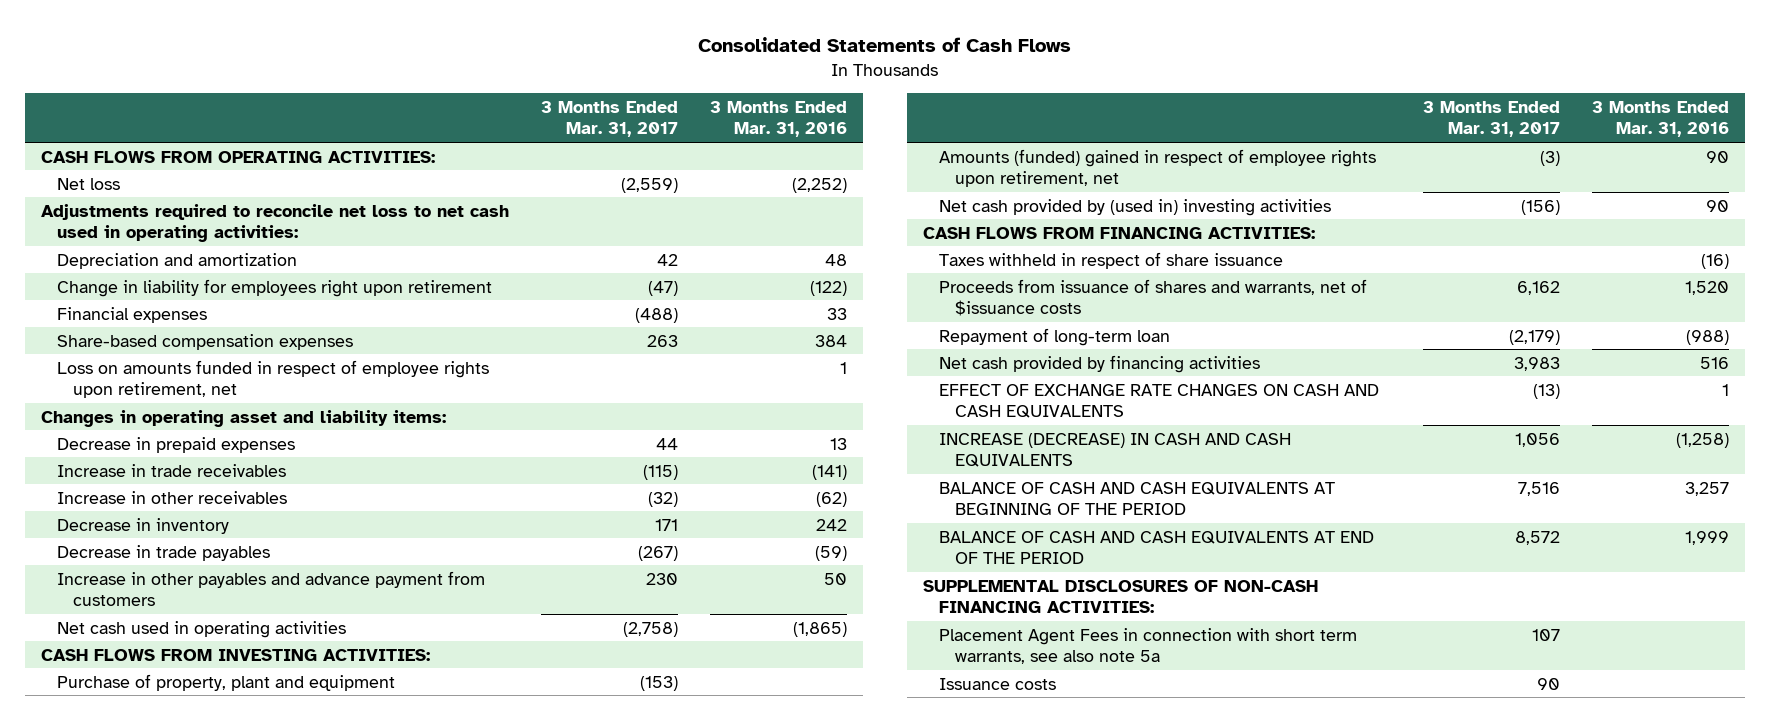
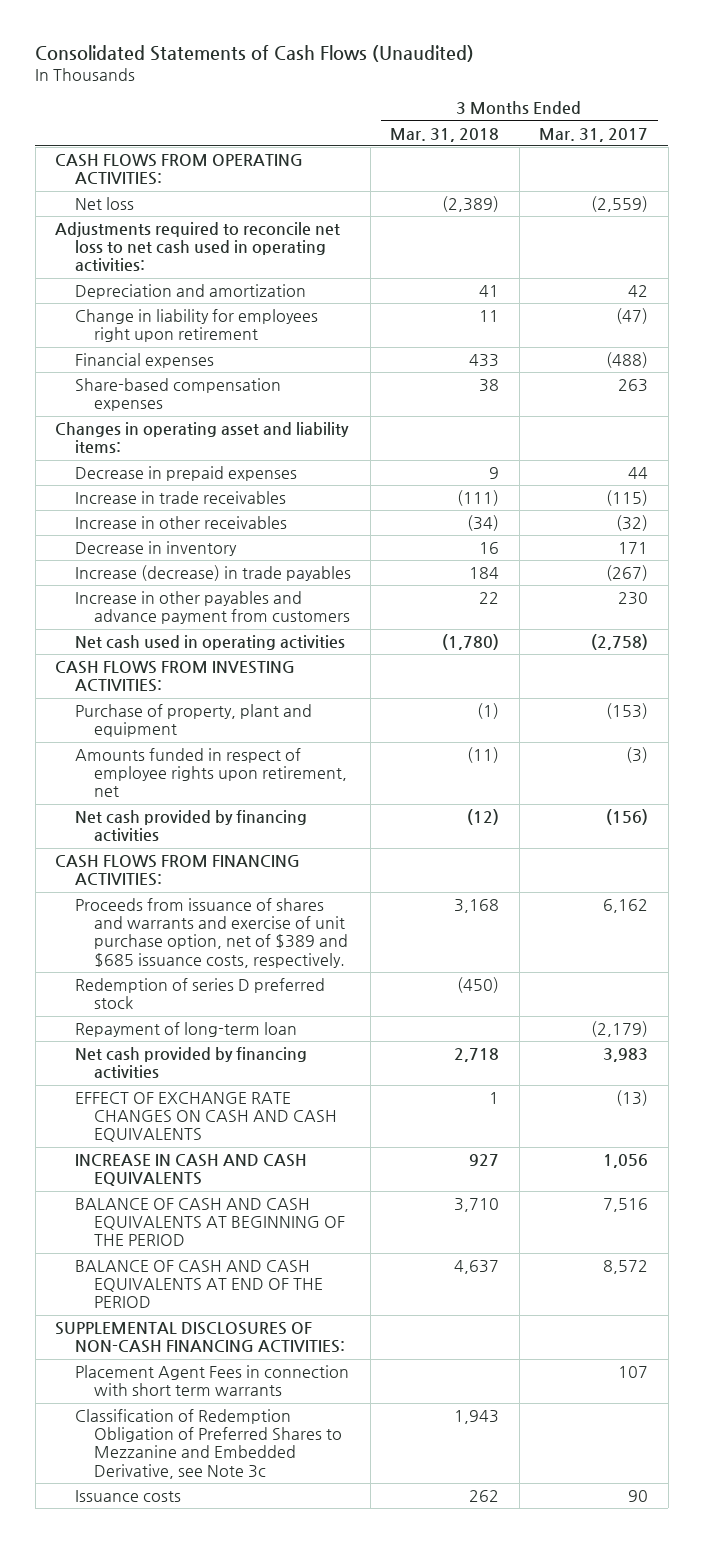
- Consolidated Statements of Cash Flows
+ Consolidated Statements of Cash Flows (Unaudited)
- | 3 Months Ended Mar. 31, 2017 | 3 Months Ended Mar. 31, 2016
+ | 3 Months Ended Mar. 31, 2018 | 3 Months Ended Mar. 31, 2017
- Loss on amounts funded in respect of employee rights upon retirement, net | | 1
- Decrease in trade payables | (267) | (59)
+ Increase (decrease) in trade payables | 184 | (267)
- Amounts (funded) gained in respect of employee rights upon retirement, net | (3) | 90
- Net cash provided by (used in) investing activities | (156) | 90
+ Amounts funded in respect of employee rights upon retirement, net | (11) | (3)
+ Net cash provided by financing activities | (12) | (156)
- Taxes withheld in respect of share issuance | | (16)
- Proceeds from issuance of shares and warrants, net of $issuance costs | 6,162 | 1,520
+ Proceeds from issuance of shares and warrants and exercise of unit purchase option, net of $389 and $685 issuance costs, respectively. | 3,168 | 6,162
+ Redemption of series D preferred stock | (450) |
- INCREASE (DECREASE) IN CASH AND CASH EQUIVALENTS | 1,056 | (1,258)
+ INCREASE IN CASH AND CASH EQUIVALENTS | 927 | 1,056
- Placement Agent Fees in connection with short term warrants, see also note 5a | 107 |
+ Placement Agent Fees in connection with short term warrants | | 107
+ Classification of Redemption Obligation of Preferred Shares to Mezzanine and Embedded Derivative, see Note 3c | 1,943 |

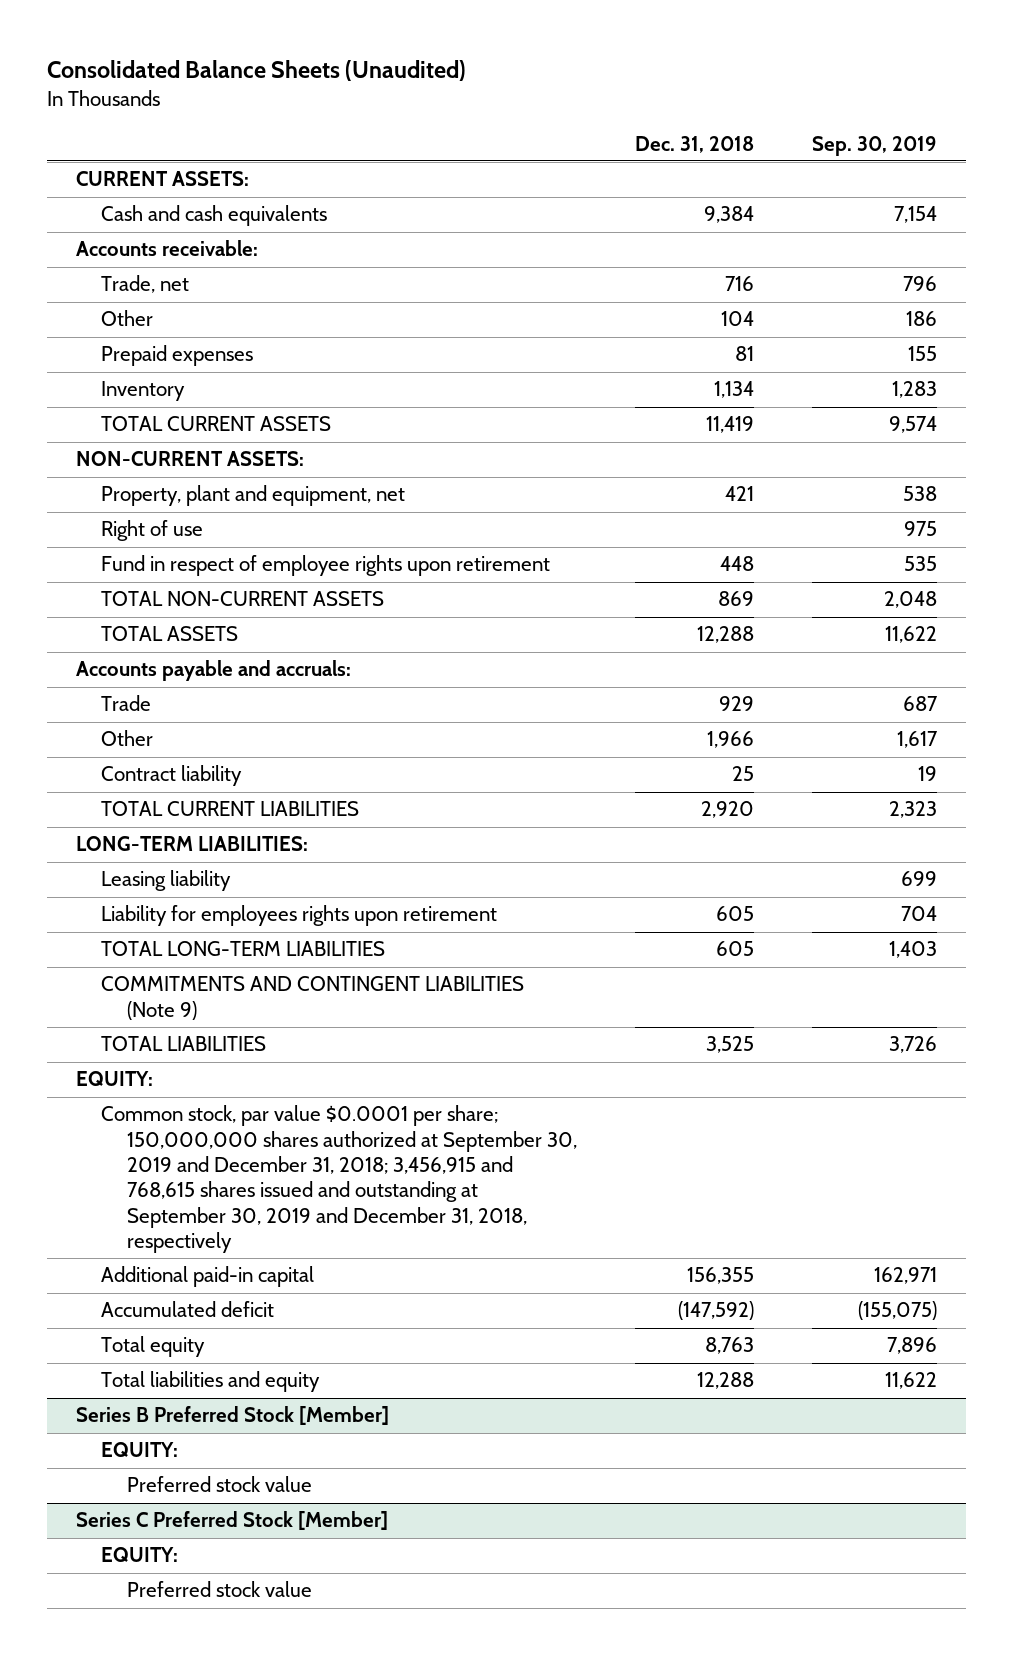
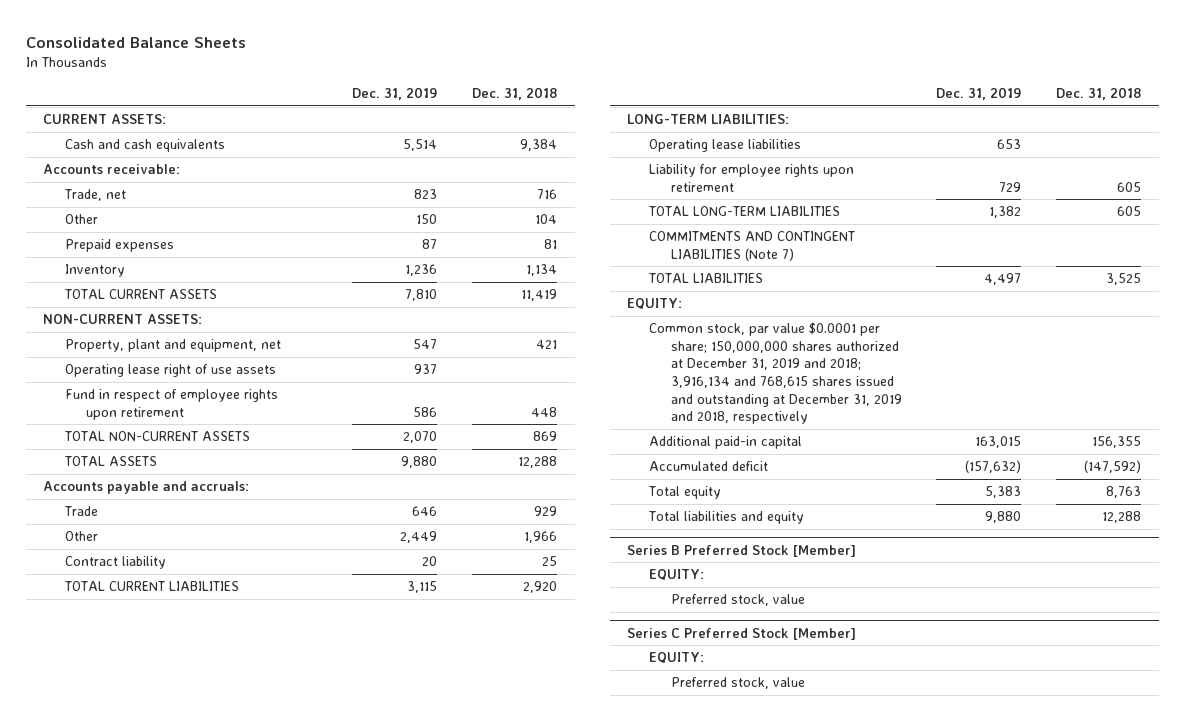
- Consolidated Balance Sheets (Unaudited)
+ Consolidated Balance Sheets
- | Dec. 31, 2018 | Sep. 30, 2019
+ | Dec. 31, 2019 | Dec. 31, 2018
- Right of use | | 975
+ Operating lease right of use assets | 937 |
- Leasing liability | | 699
- Liability for employees rights upon retirement | 605 | 704
+ Operating lease liabilities | 653 |
+ Liability for employee rights upon retirement | 729 | 605
- COMMITMENTS AND CONTINGENT LIABILITIES (Note 9)
+ COMMITMENTS AND CONTINGENT LIABILITIES (Note 7)
- Common stock, par value $0.0001 per share; 150,000,000 shares authorized at September 30, 2019 and December 31, 2018; 3,456,915 and 768,615 shares issued and outstanding at September 30, 2019 and December 31, 2018, respectively
+ Common stock, par value $0.0001 per share; 150,000,000 shares authorized at December 31, 2019 and 2018; 3,916,134 and 768,615 shares issued and outstanding at December 31, 2019 and 2018, respectively
@ Series B Preferred Stock [Member]
- Preferred stock value
+ Preferred stock, value
@ Series C Preferred Stock [Member]
- Preferred stock value
+ Preferred stock, value

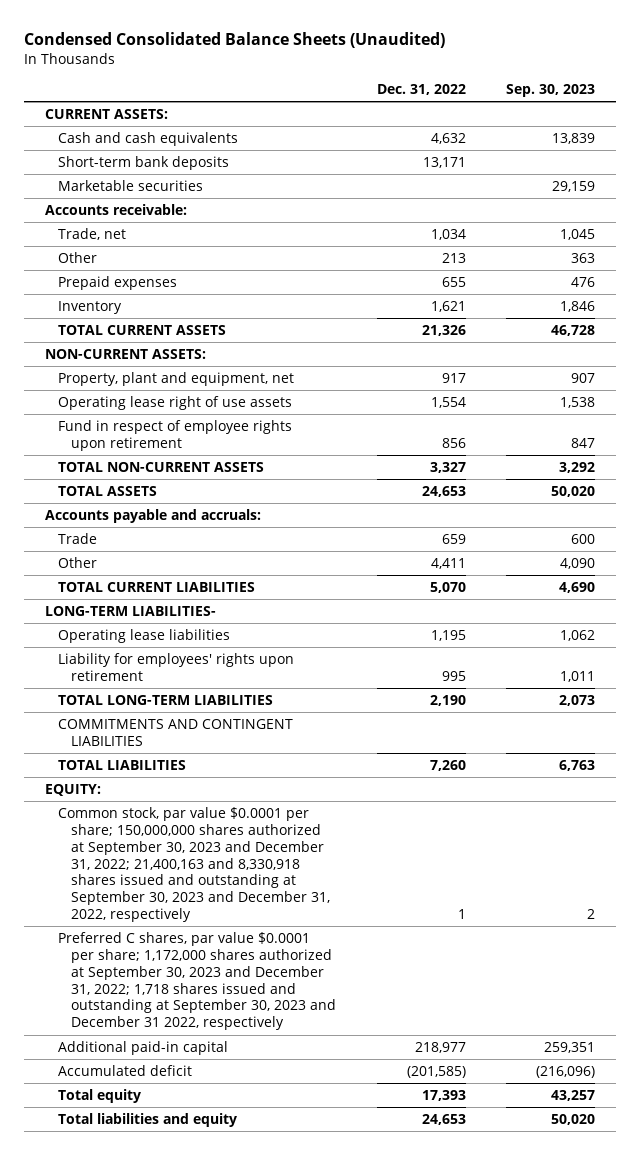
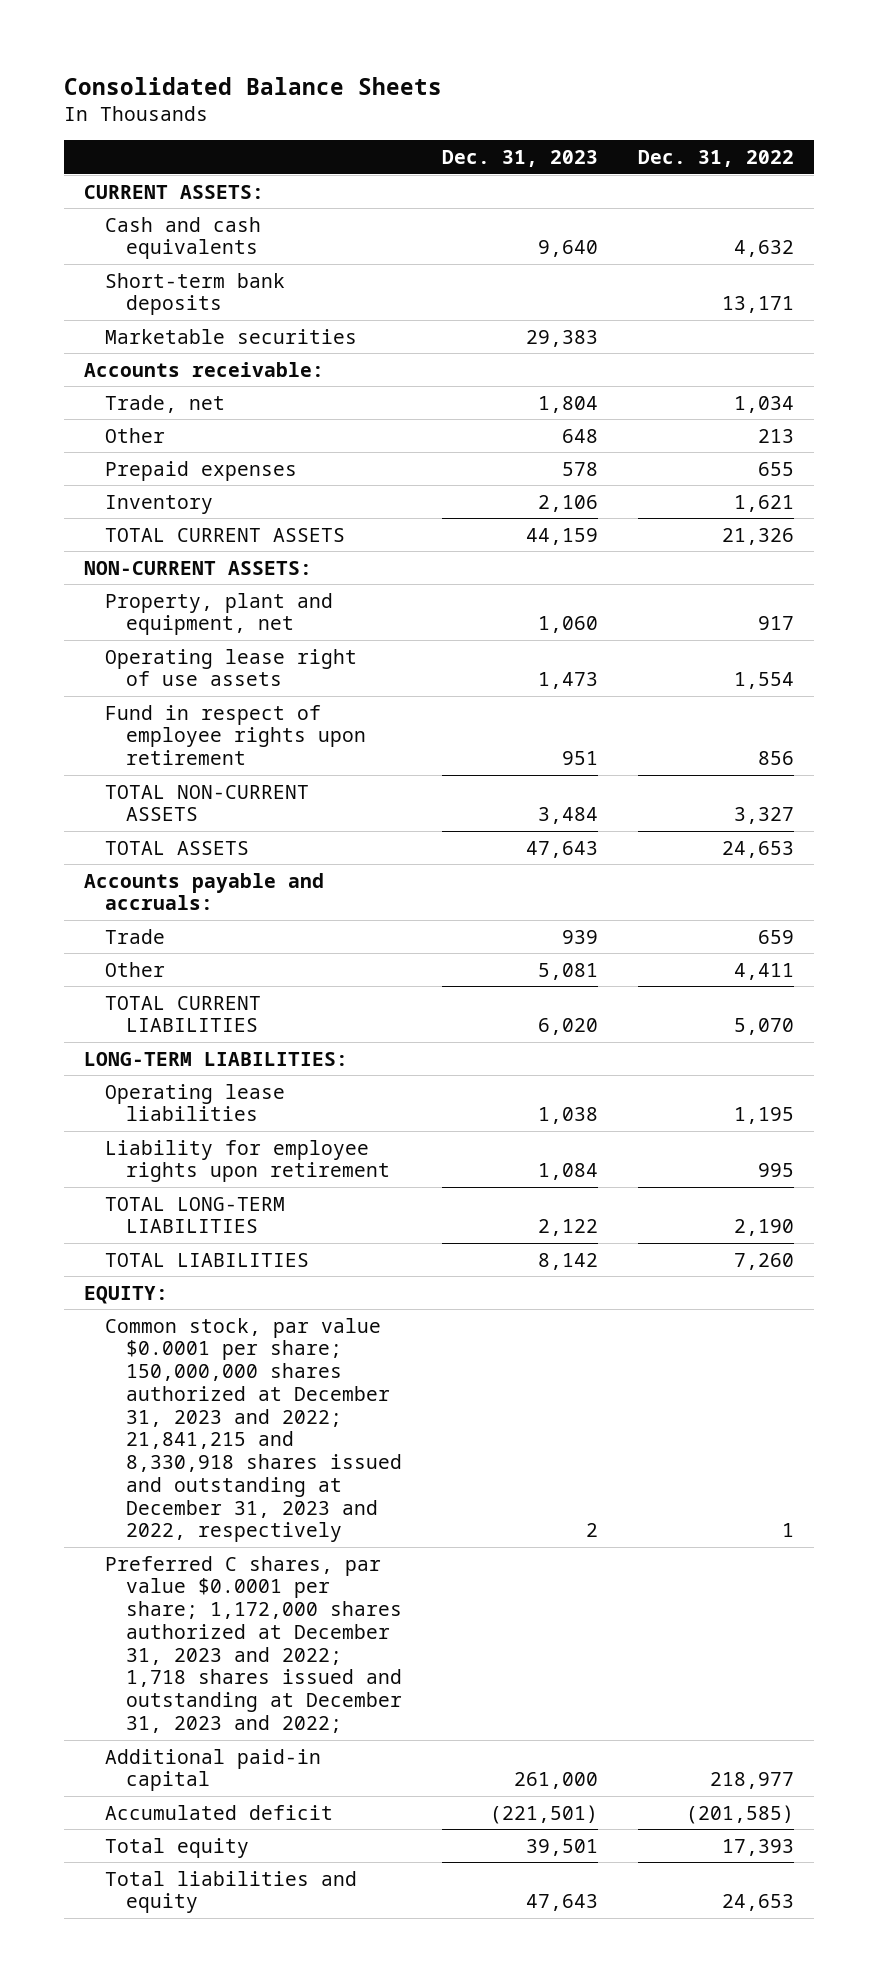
- Condensed Consolidated Balance Sheets (Unaudited)
+ Consolidated Balance Sheets
- | Dec. 31, 2022 | Sep. 30, 2023
+ | Dec. 31, 2023 | Dec. 31, 2022
- LONG-TERM LIABILITIES-
+ LONG-TERM LIABILITIES:
- Liability for employees' rights upon retirement | 995 | 1,011
+ Liability for employee rights upon retirement | 1,084 | 995
- COMMITMENTS AND CONTINGENT LIABILITIES
- Common stock, par value $0.0001 per share; 150,000,000 shares authorized at September 30, 2023 and December 31, 2022; 21,400,163 and 8,330,918 shares issued and outstanding at September 30, 2023 and December 31, 2022, respectively | 1 | 2
- Preferred C shares, par value $0.0001 per share; 1,172,000 shares authorized at September 30, 2023 and December 31, 2022; 1,718 shares issued and outstanding at September 30, 2023 and December 31 2022, respectively
+ Common stock, par value $0.0001 per share; 150,000,000 shares authorized at December 31, 2023 and 2022; 21,841,215 and 8,330,918 shares issued and outstanding at December 31, 2023 and 2022, respectively | 2 | 1
+ Preferred C shares, par value $0.0001 per share; 1,172,000 shares authorized at December 31, 2023 and 2022; 1,718 shares issued and outstanding at December 31, 2023 and 2022;

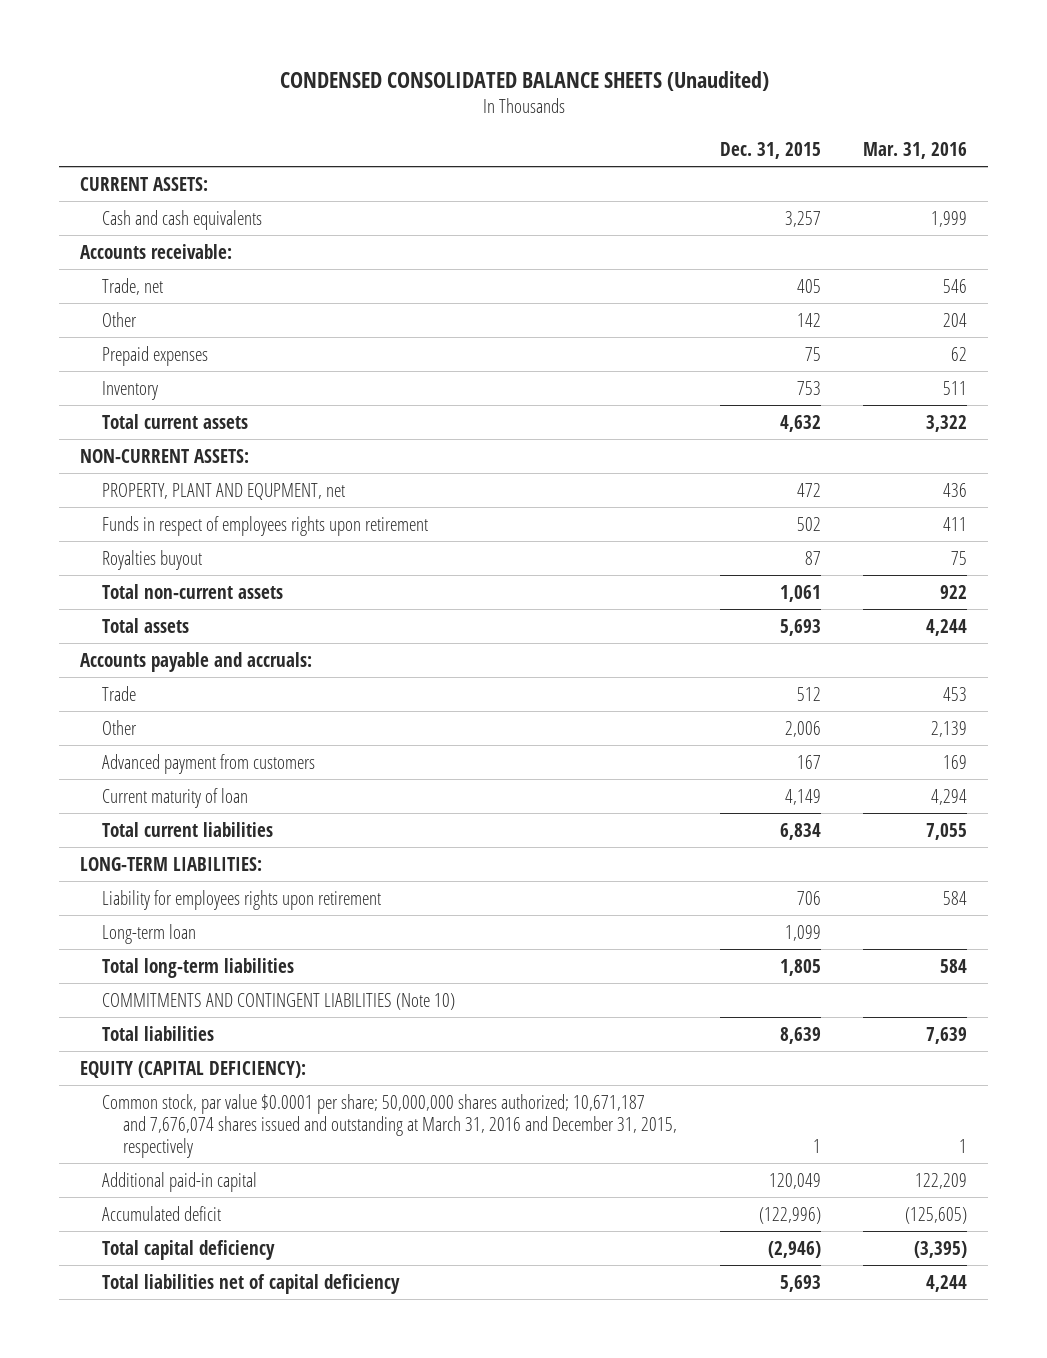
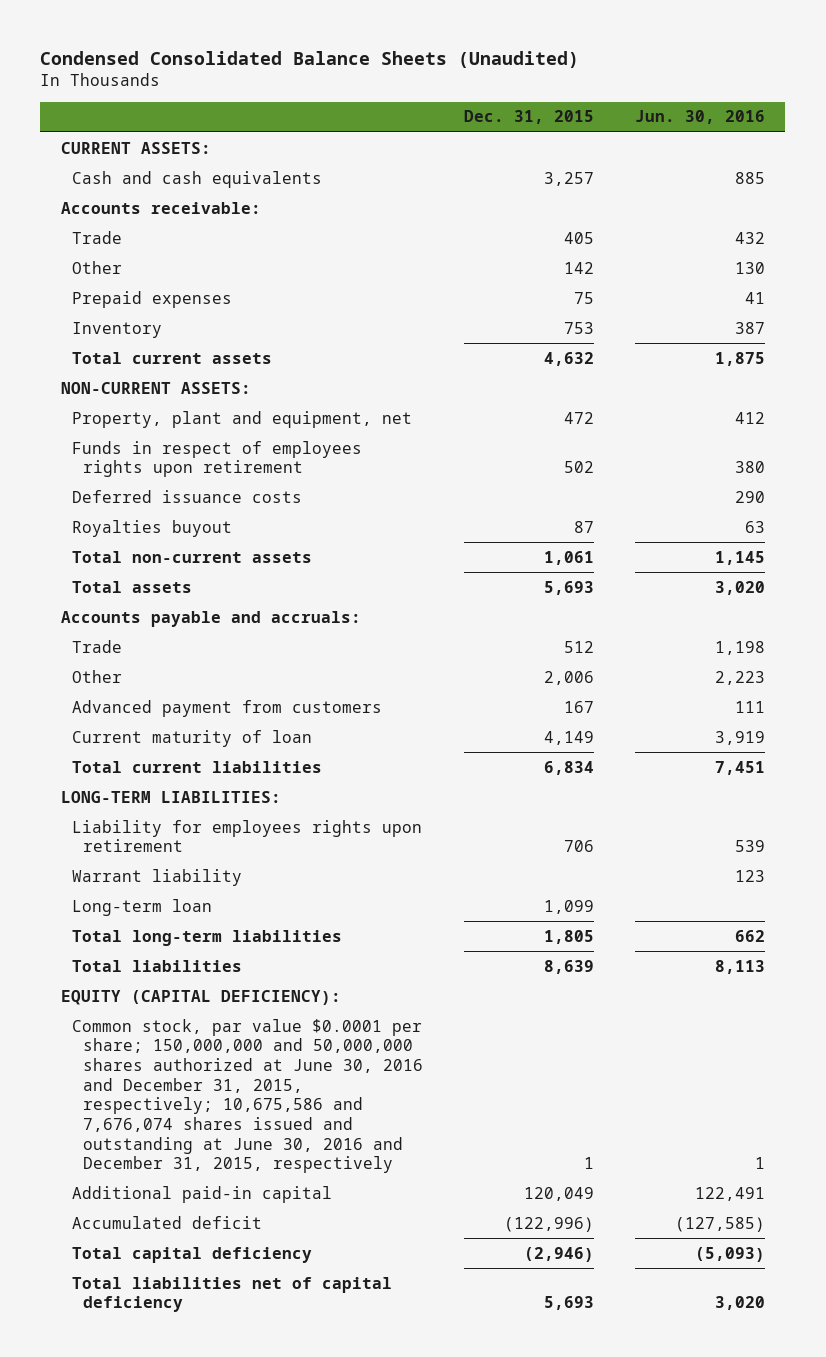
- CONDENSED CONSOLIDATED BALANCE SHEETS (Unaudited)
+ Condensed Consolidated Balance Sheets (Unaudited)
- | Dec. 31, 2015 | Mar. 31, 2016
+ | Dec. 31, 2015 | Jun. 30, 2016
- Trade, net | 405 | 546
+ Trade | 405 | 432
- PROPERTY, PLANT AND EQUPMENT, net | 472 | 436
+ Property, plant and equipment, net | 472 | 412
+ Deferred issuance costs | | 290
+ Warrant liability | | 123
- COMMITMENTS AND CONTINGENT LIABILITIES (Note 10)
- Common stock, par value $0.0001 per share; 50,000,000 shares authorized; 10,671,187 and 7,676,074 shares issued and outstanding at March 31, 2016 and December 31, 2015, respectively | 1 | 1
+ Common stock, par value $0.0001 per share; 150,000,000 and 50,000,000 shares authorized at June 30, 2016 and December 31, 2015, respectively; 10,675,586 and 7,676,074 shares issued and outstanding at June 30, 2016 and December 31, 2015, respectively | 1 | 1

